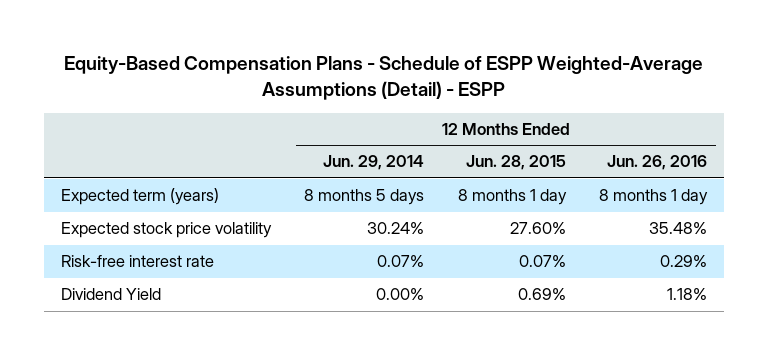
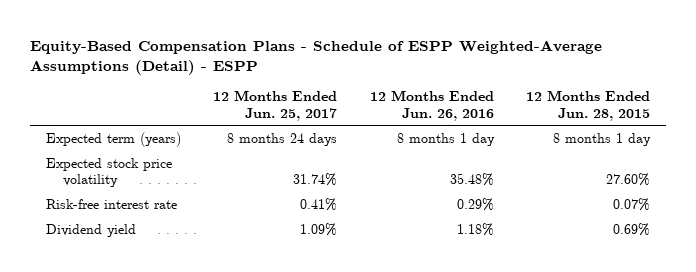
- | 12 Months Ended Jun. 29, 2014 | 12 Months Ended Jun. 28, 2015 | 12 Months Ended Jun. 26, 2016
+ | 12 Months Ended Jun. 25, 2017 | 12 Months Ended Jun. 26, 2016 | 12 Months Ended Jun. 28, 2015
- Dividend Yield | 0.00% | 0.69% | 1.18%
+ Dividend yield | 1.09% | 1.18% | 0.69%

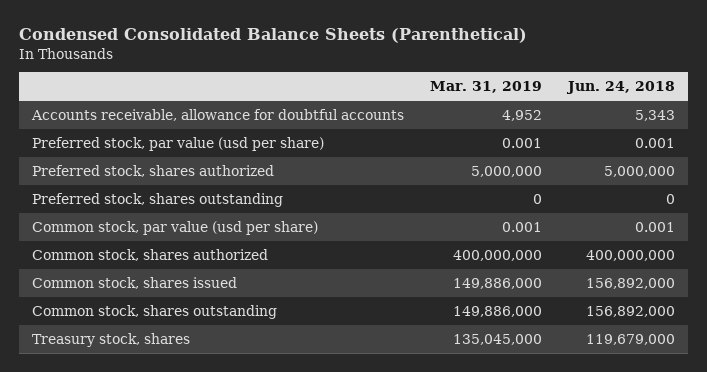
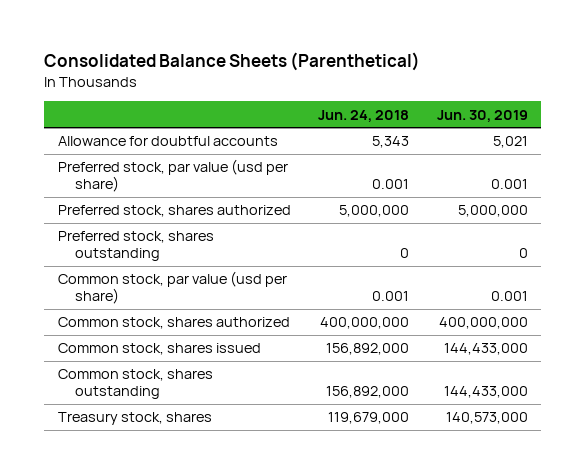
- Condensed Consolidated Balance Sheets (Parenthetical)
+ Consolidated Balance Sheets (Parenthetical)
- | Mar. 31, 2019 | Jun. 24, 2018
+ | Jun. 24, 2018 | Jun. 30, 2019
- Accounts receivable, allowance for doubtful accounts | 4,952 | 5,343
+ Allowance for doubtful accounts | 5,343 | 5,021

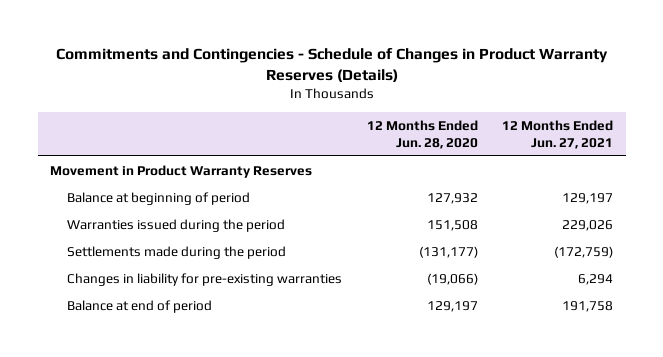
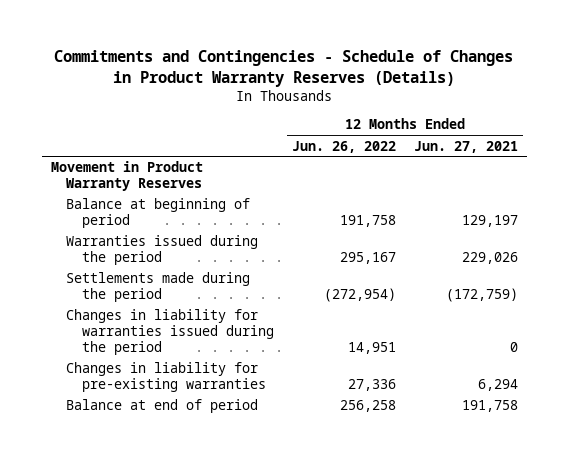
- | 12 Months Ended Jun. 28, 2020 | 12 Months Ended Jun. 27, 2021
+ | 12 Months Ended Jun. 26, 2022 | 12 Months Ended Jun. 27, 2021
+ Changes in liability for warranties issued during the period | 14,951 | 0

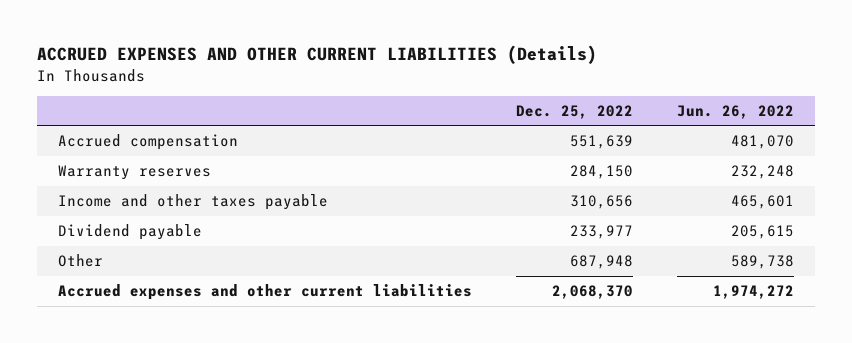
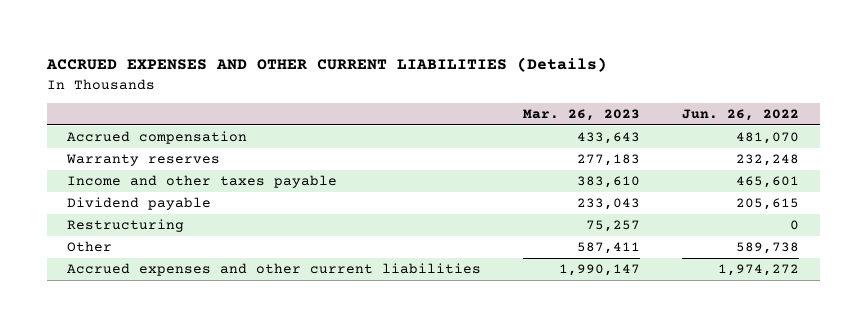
- | Dec. 25, 2022 | Jun. 26, 2022
+ | Mar. 26, 2023 | Jun. 26, 2022
+ Restructuring | 75,257 | 0

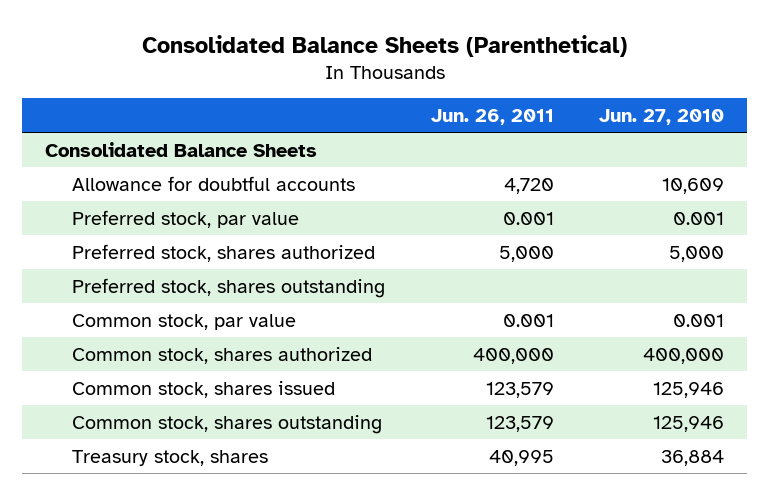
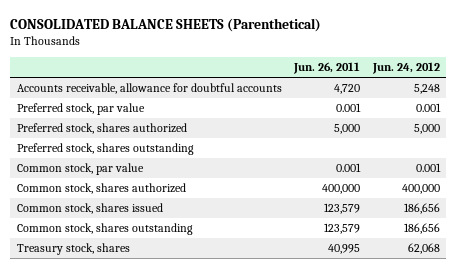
- Consolidated Balance Sheets (Parenthetical)
+ CONSOLIDATED BALANCE SHEETS (Parenthetical)
- | Jun. 26, 2011 | Jun. 27, 2010
+ | Jun. 26, 2011 | Jun. 24, 2012
- Consolidated Balance Sheets
- Allowance for doubtful accounts | 4,720 | 10,609
+ Accounts receivable, allowance for doubtful accounts | 4,720 | 5,248

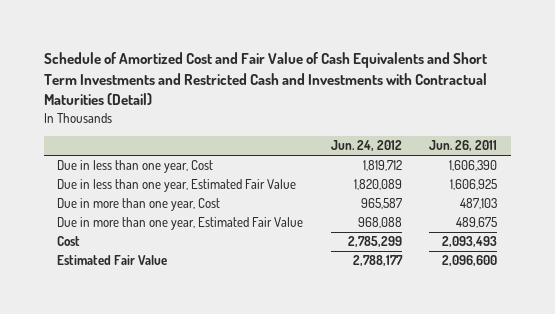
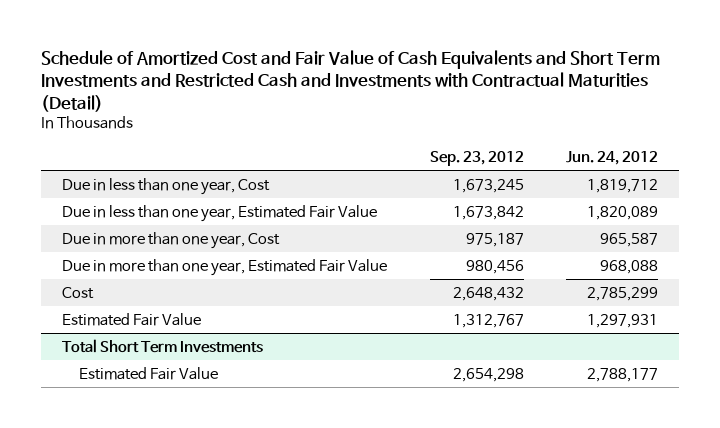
- | Jun. 24, 2012 | Jun. 26, 2011
+ | Sep. 23, 2012 | Jun. 24, 2012
+ Estimated Fair Value | 1,312,767 | 1,297,931
+ Total Short Term Investments

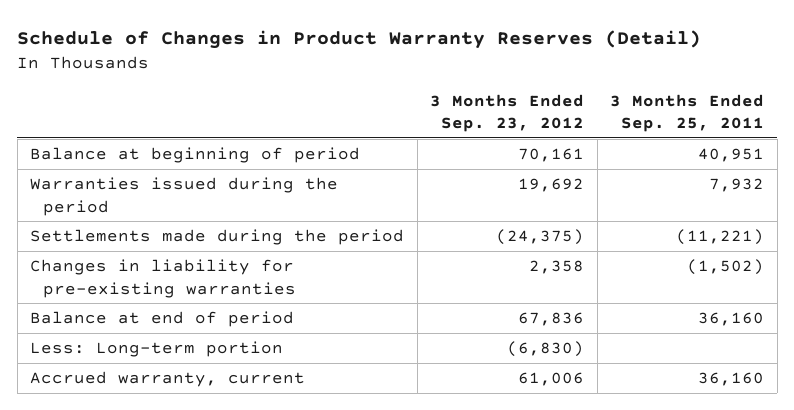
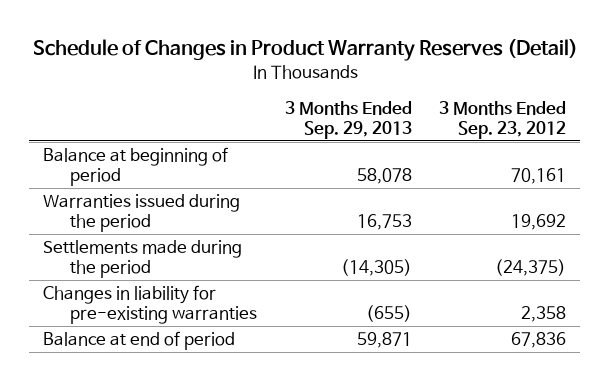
- | 3 Months Ended Sep. 23, 2012 | 3 Months Ended Sep. 25, 2011
+ | 3 Months Ended Sep. 29, 2013 | 3 Months Ended Sep. 23, 2012
- Less: Long-term portion | (6,830) |
- Accrued warranty, current | 61,006 | 36,160

